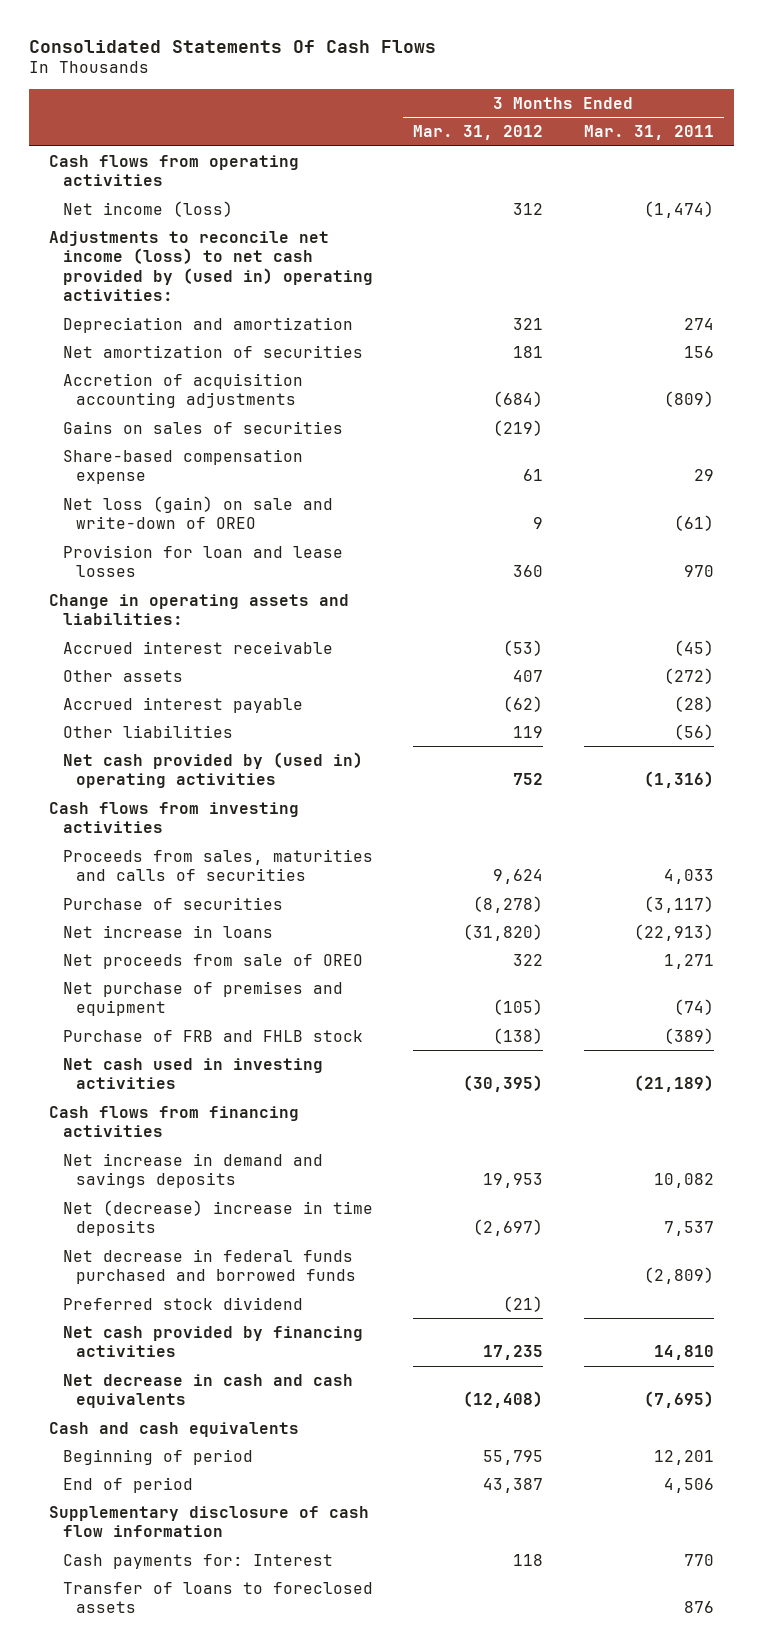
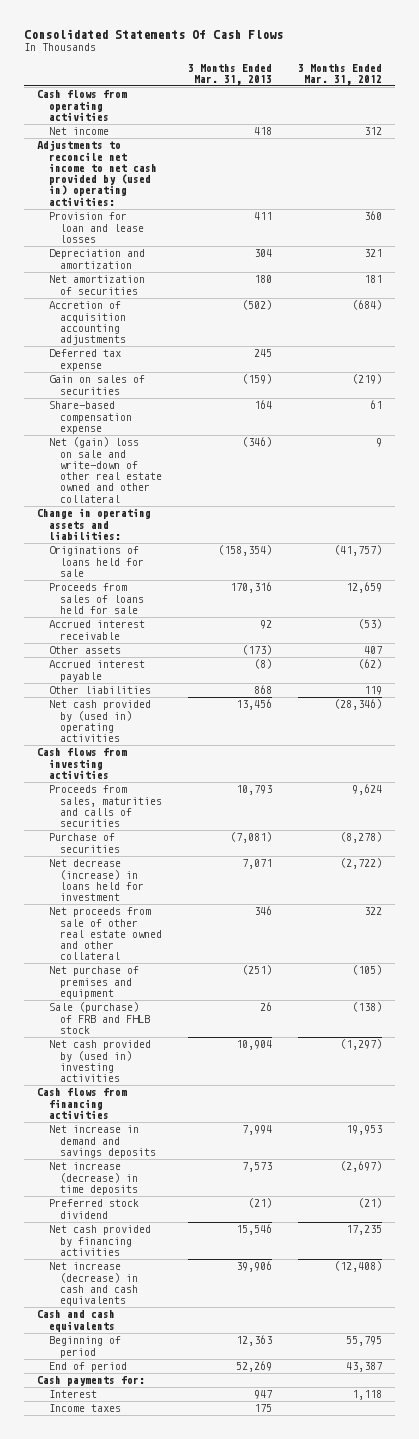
- | 3 Months Ended Mar. 31, 2012 | 3 Months Ended Mar. 31, 2011
+ | 3 Months Ended Mar. 31, 2013 | 3 Months Ended Mar. 31, 2012
- Net income (loss) | 312 | (1,474)
- Adjustments to reconcile net income (loss) to net cash provided by (used in) operating activities:
+ Net income | 418 | 312
+ Adjustments to reconcile net income to net cash provided by (used in) operating activities:
moved up: Provision for loan and lease losses | 411 | 360
- Gains on sales of securities | (219) |
+ Deferred tax expense | 245 |
+ Gain on sales of securities | (159) | (219)
- Net loss (gain) on sale and write-down of OREO | 9 | (61)
+ Net (gain) loss on sale and write-down of other real estate owned and other collateral | (346) | 9
+ Originations of loans held for sale | (158,354) | (41,757)
+ Proceeds from sales of loans held for sale | 170,316 | 12,659
- Net cash provided by (used in) operating activities | 752 | (1,316)
+ Net cash provided by (used in) operating activities | 13,456 | (28,346)
- Net increase in loans | (31,820) | (22,913)
- Net proceeds from sale of OREO | 322 | 1,271
+ Net decrease (increase) in loans held for investment | 7,071 | (2,722)
+ Net proceeds from sale of other real estate owned and other collateral | 346 | 322
- Purchase of FRB and FHLB stock | (138) | (389)
- Net cash used in investing activities | (30,395) | (21,189)
+ Sale (purchase) of FRB and FHLB stock | 26 | (138)
+ Net cash provided by (used in) investing activities | 10,904 | (1,297)
- Net (decrease) increase in time deposits | (2,697) | 7,537
- Net decrease in federal funds purchased and borrowed funds | | (2,809)
+ Net increase (decrease) in time deposits | 7,573 | (2,697)
- Net decrease in cash and cash equivalents | (12,408) | (7,695)
+ Net increase (decrease) in cash and cash equivalents | 39,906 | (12,408)
- Supplementary disclosure of cash flow information
- Cash payments for: Interest | 118 | 770
- Transfer of loans to foreclosed assets | | 876
+ Cash payments for:
+ Interest | 947 | 1,118
+ Income taxes | 175 |

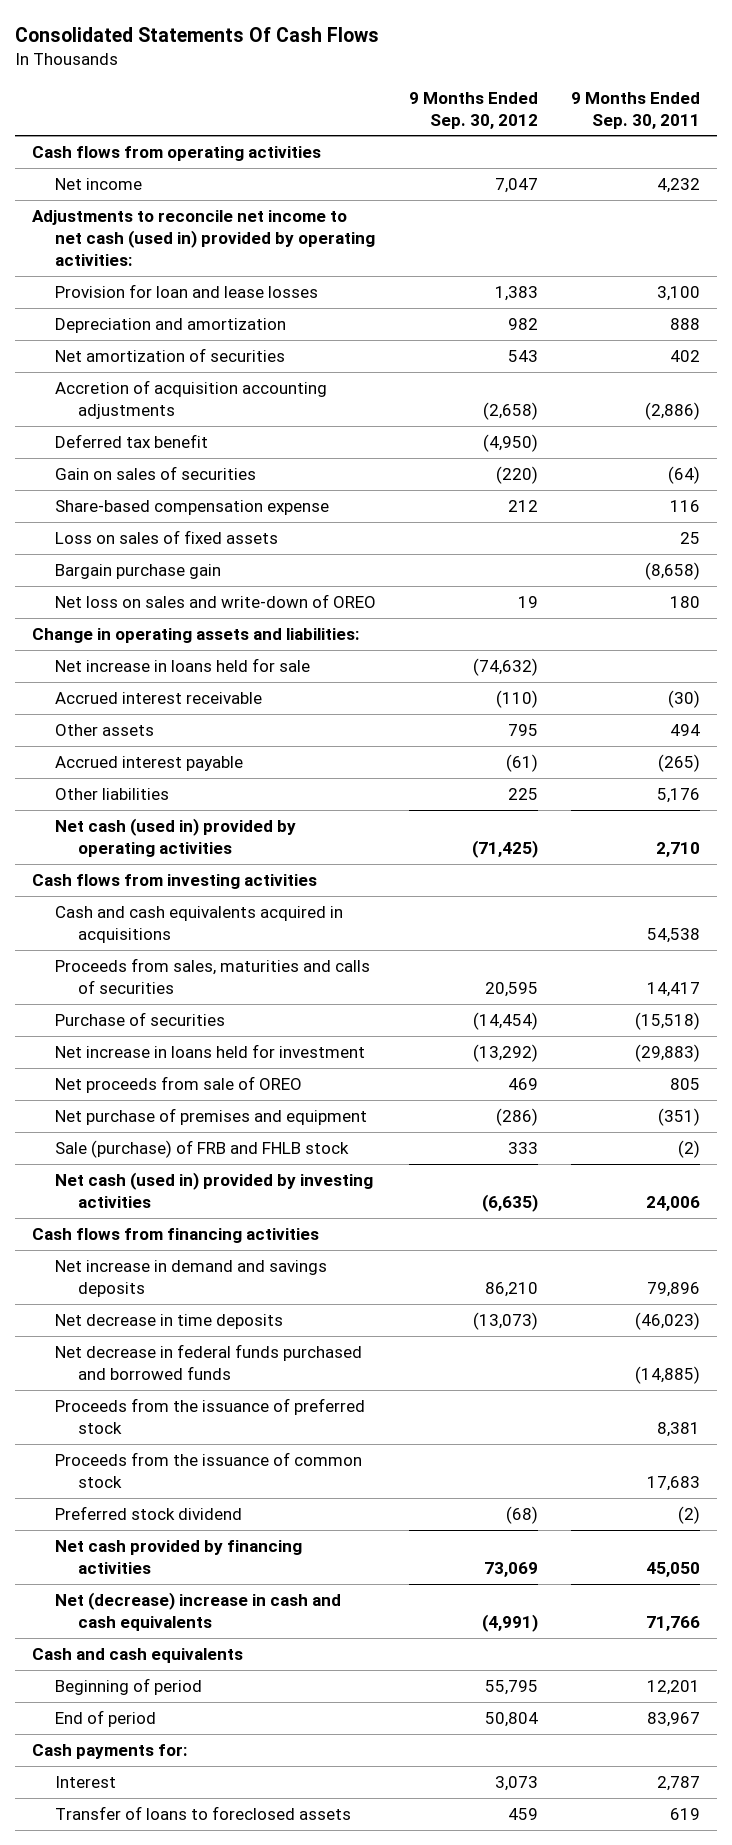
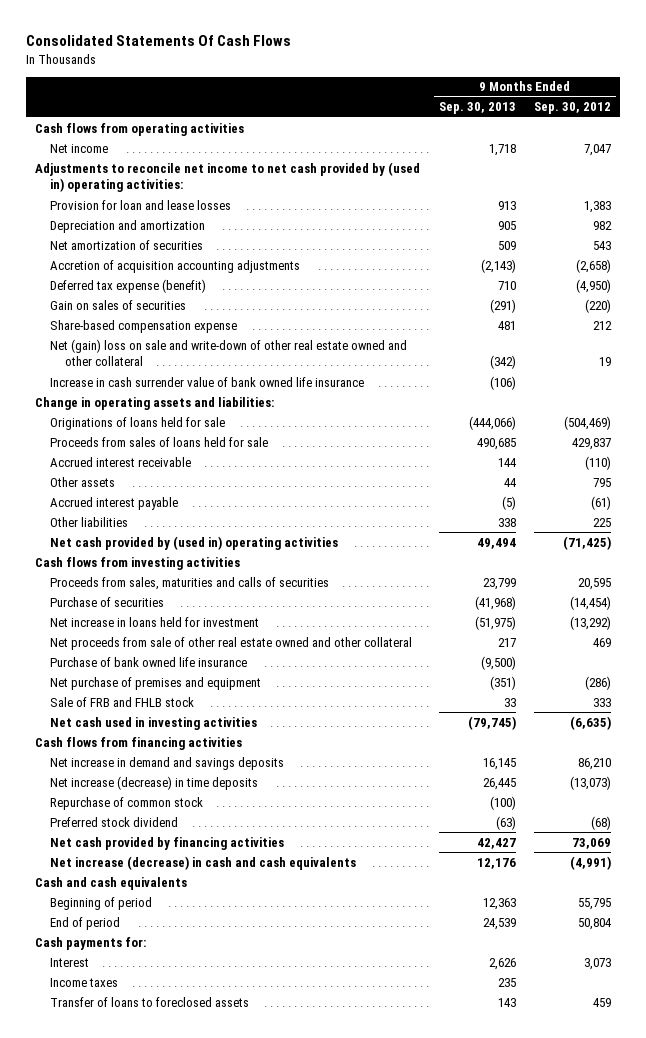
- | 9 Months Ended Sep. 30, 2012 | 9 Months Ended Sep. 30, 2011
+ | 9 Months Ended Sep. 30, 2013 | 9 Months Ended Sep. 30, 2012
- Adjustments to reconcile net income to net cash (used in) provided by operating activities:
+ Adjustments to reconcile net income to net cash provided by (used in) operating activities:
- Deferred tax benefit | (4,950) |
+ Deferred tax expense (benefit) | 710 | (4,950)
- Loss on sales of fixed assets | | 25
- Bargain purchase gain | | (8,658)
- Net loss on sales and write-down of OREO | 19 | 180
+ Net (gain) loss on sale and write-down of other real estate owned and other collateral | (342) | 19
+ Increase in cash surrender value of bank owned life insurance | (106) |
- Net increase in loans held for sale | (74,632) |
+ Originations of loans held for sale | (444,066) | (504,469)
+ Proceeds from sales of loans held for sale | 490,685 | 429,837
- Net cash (used in) provided by operating activities | (71,425) | 2,710
+ Net cash provided by (used in) operating activities | 49,494 | (71,425)
- Cash and cash equivalents acquired in acquisitions | | 54,538
- Net proceeds from sale of OREO | 469 | 805
+ Net proceeds from sale of other real estate owned and other collateral | 217 | 469
+ Purchase of bank owned life insurance | (9,500) |
- Sale (purchase) of FRB and FHLB stock | 333 | (2)
- Net cash (used in) provided by investing activities | (6,635) | 24,006
+ Sale of FRB and FHLB stock | 33 | 333
+ Net cash used in investing activities | (79,745) | (6,635)
- Net decrease in time deposits | (13,073) | (46,023)
- Net decrease in federal funds purchased and borrowed funds | | (14,885)
- Proceeds from the issuance of preferred stock | | 8,381
- Proceeds from the issuance of common stock | | 17,683
+ Net increase (decrease) in time deposits | 26,445 | (13,073)
+ Repurchase of common stock | (100) |
- Net (decrease) increase in cash and cash equivalents | (4,991) | 71,766
+ Net increase (decrease) in cash and cash equivalents | 12,176 | (4,991)
+ Income taxes | 235 |

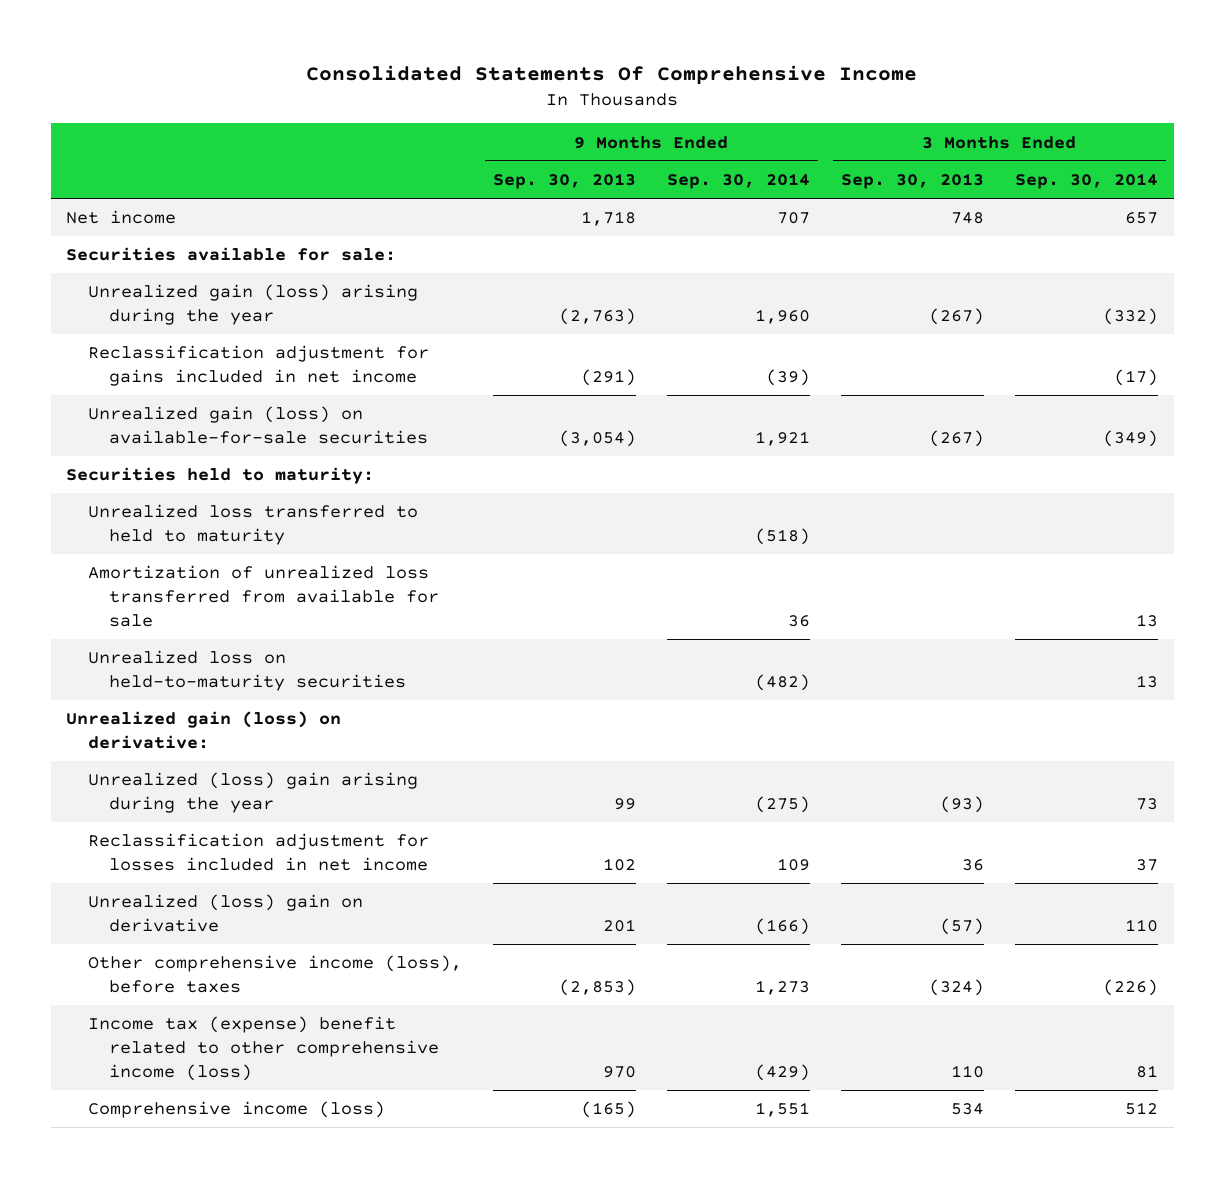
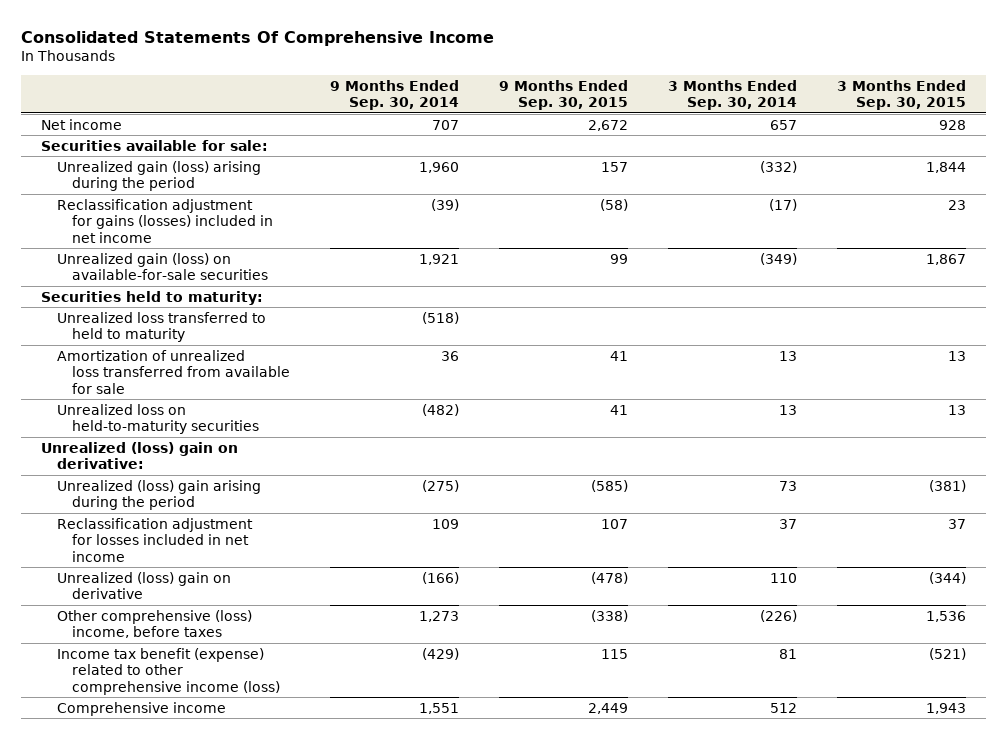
- | 9 Months Ended Sep. 30, 2013 | 9 Months Ended Sep. 30, 2014 | 3 Months Ended Sep. 30, 2013 | 3 Months Ended Sep. 30, 2014
+ | 9 Months Ended Sep. 30, 2014 | 9 Months Ended Sep. 30, 2015 | 3 Months Ended Sep. 30, 2014 | 3 Months Ended Sep. 30, 2015
- Unrealized gain (loss) arising during the year | (2,763) | 1,960 | (267) | (332)
- Reclassification adjustment for gains included in net income | (291) | (39) | | (17)
+ Unrealized gain (loss) arising during the period | 1,960 | 157 | (332) | 1,844
+ Reclassification adjustment for gains (losses) included in net income | (39) | (58) | (17) | 23
- Unrealized gain (loss) on derivative:
- Unrealized (loss) gain arising during the year | 99 | (275) | (93) | 73
+ Unrealized (loss) gain on derivative:
+ Unrealized (loss) gain arising during the period | (275) | (585) | 73 | (381)
- Other comprehensive income (loss), before taxes | (2,853) | 1,273 | (324) | (226)
- Income tax (expense) benefit related to other comprehensive income (loss) | 970 | (429) | 110 | 81
- Comprehensive income (loss) | (165) | 1,551 | 534 | 512
+ Other comprehensive (loss) income, before taxes | 1,273 | (338) | (226) | 1,536
+ Income tax benefit (expense) related to other comprehensive income (loss) | (429) | 115 | 81 | (521)
+ Comprehensive income | 1,551 | 2,449 | 512 | 1,943

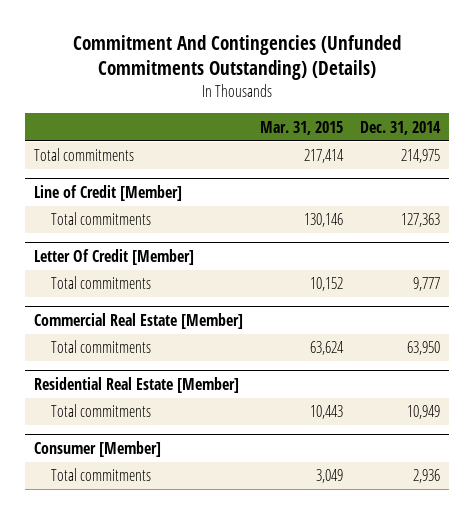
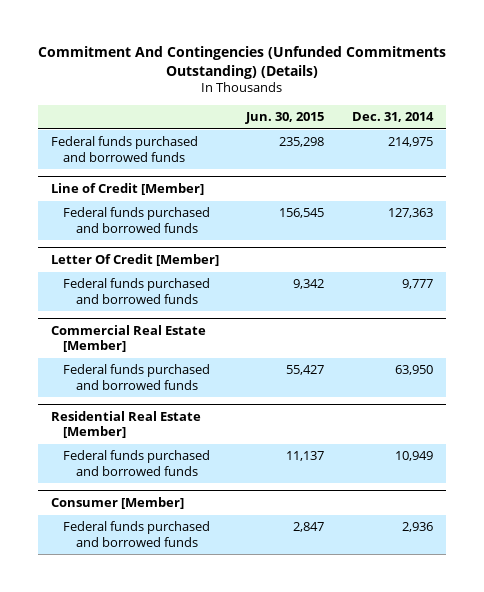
- | Mar. 31, 2015 | Dec. 31, 2014
+ | Jun. 30, 2015 | Dec. 31, 2014
- Total commitments | 217,414 | 214,975
+ Federal funds purchased and borrowed funds | 235,298 | 214,975
@ Line of Credit [Member]
- Total commitments | 130,146 | 127,363
+ Federal funds purchased and borrowed funds | 156,545 | 127,363
@ Letter Of Credit [Member]
- Total commitments | 10,152 | 9,777
+ Federal funds purchased and borrowed funds | 9,342 | 9,777
@ Commercial Real Estate [Member]
- Total commitments | 63,624 | 63,950
+ Federal funds purchased and borrowed funds | 55,427 | 63,950
@ Residential Real Estate [Member]
- Total commitments | 10,443 | 10,949
+ Federal funds purchased and borrowed funds | 11,137 | 10,949
@ Consumer [Member]
- Total commitments | 3,049 | 2,936
+ Federal funds purchased and borrowed funds | 2,847 | 2,936

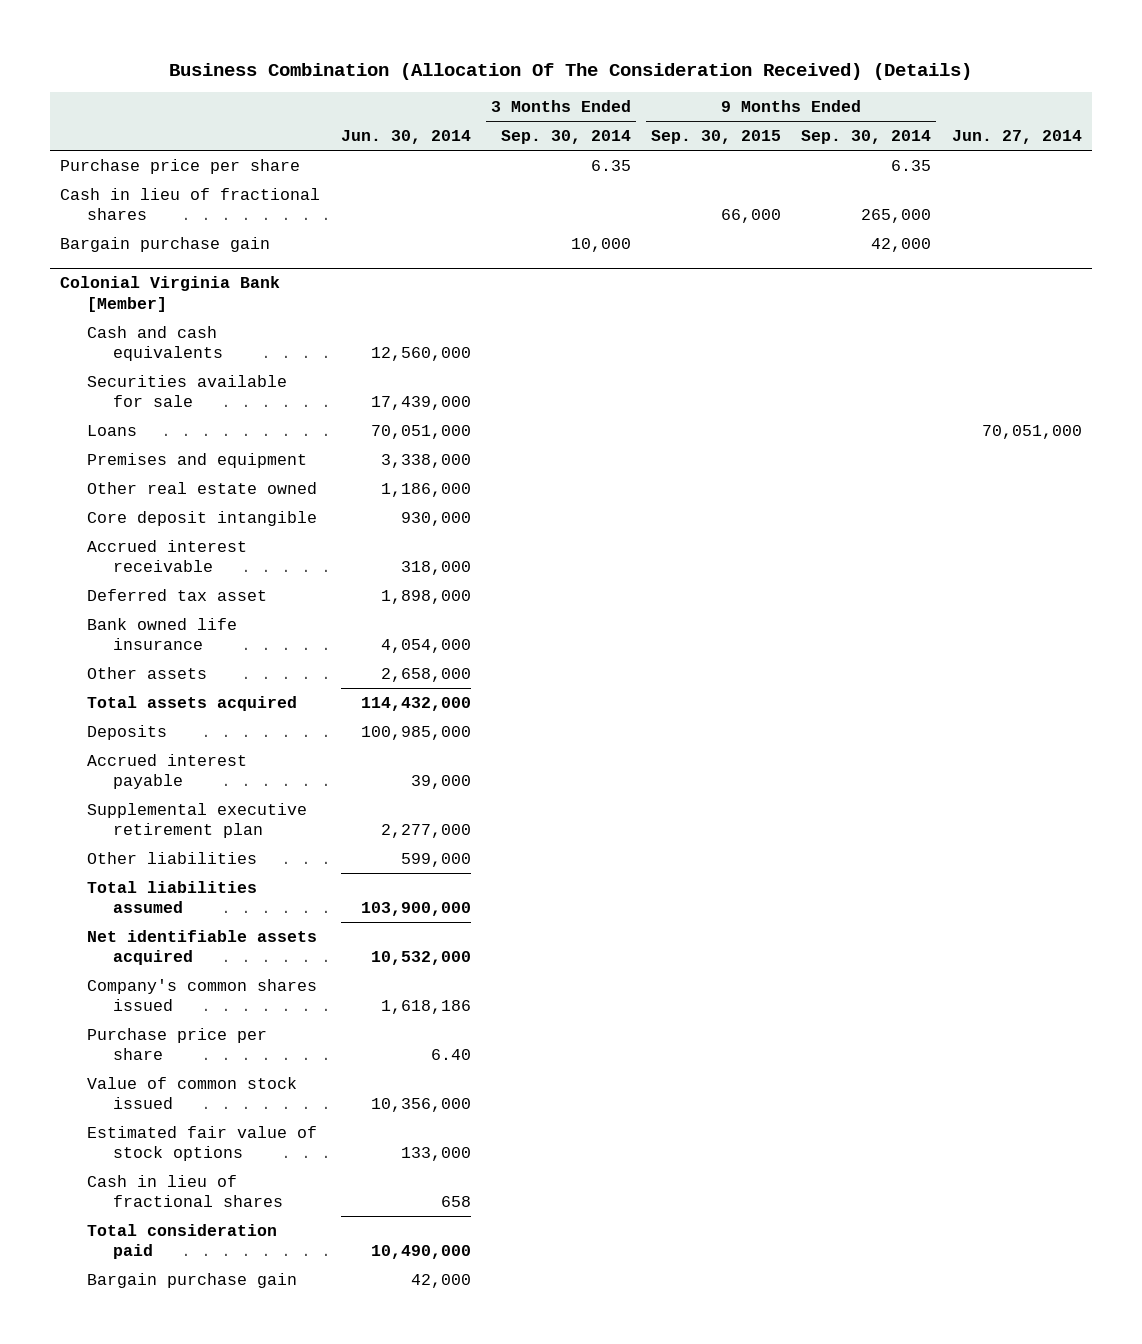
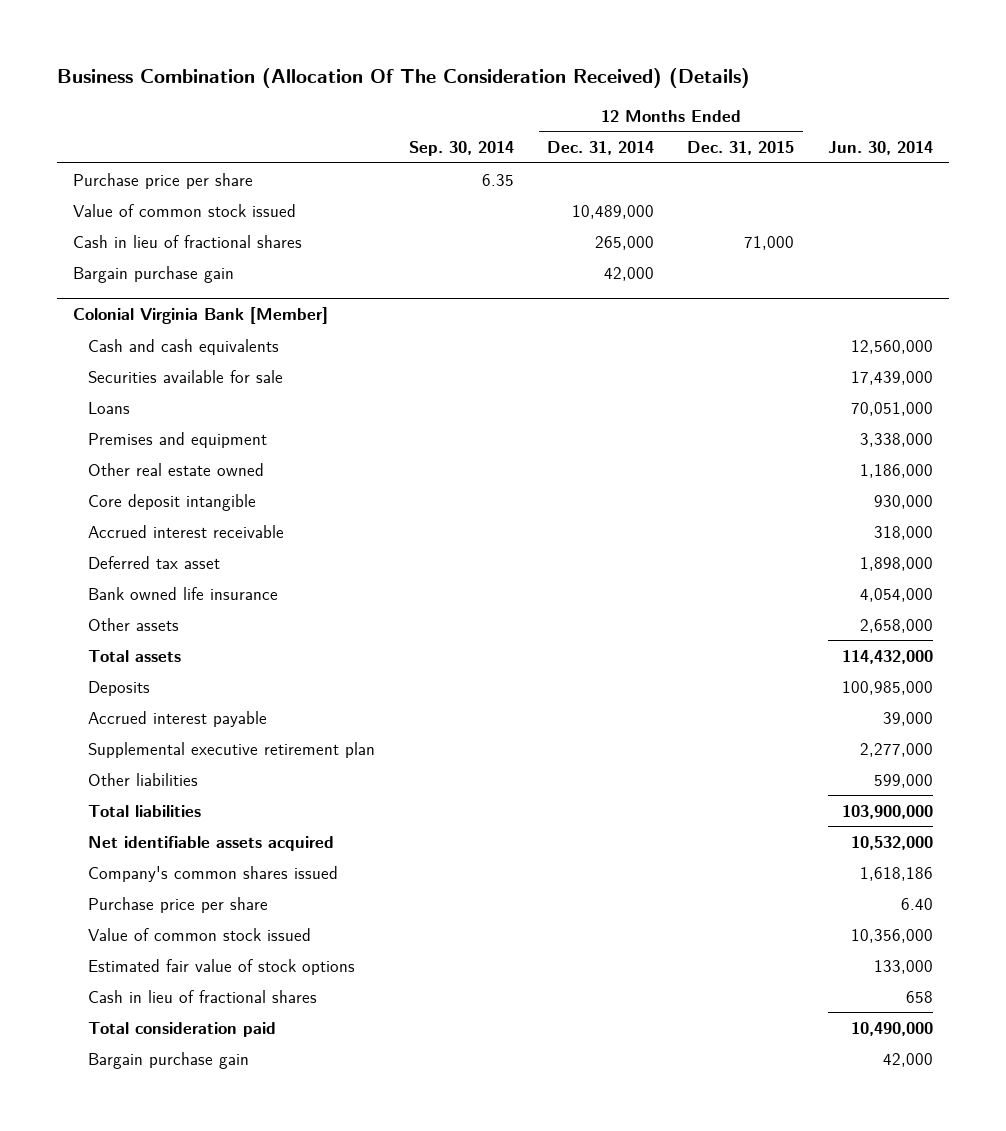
- | Jun. 30, 2014 | 3 Months Ended Sep. 30, 2014 | 9 Months Ended Sep. 30, 2015 | 9 Months Ended Sep. 30, 2014 | Jun. 27, 2014
+ | Sep. 30, 2014 | 12 Months Ended Dec. 31, 2014 | 12 Months Ended Dec. 31, 2015 | Jun. 30, 2014
+ Value of common stock issued | | 10,489,000 | |
@ Colonial Virginia Bank [Member]
- Total assets acquired | 114,432,000 | | | |
+ Total assets | | | | 114,432,000
- Total liabilities assumed | 103,900,000 | | | |
+ Total liabilities | | | | 103,900,000

